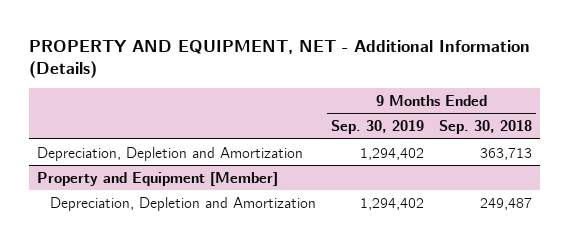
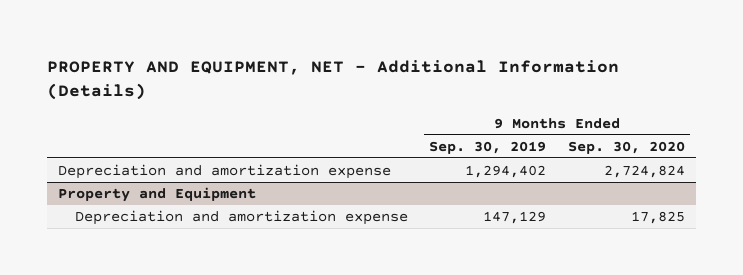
- | 9 Months Ended Sep. 30, 2019 | 9 Months Ended Sep. 30, 2018
+ | 9 Months Ended Sep. 30, 2019 | 9 Months Ended Sep. 30, 2020
- Depreciation, Depletion and Amortization | 1,294,402 | 363,713
- Property and Equipment [Member]
- Depreciation, Depletion and Amortization | 1,294,402 | 249,487
+ Depreciation and amortization expense | 1,294,402 | 2,724,824
+ Property and Equipment
+ Depreciation and amortization expense | 147,129 | 17,825

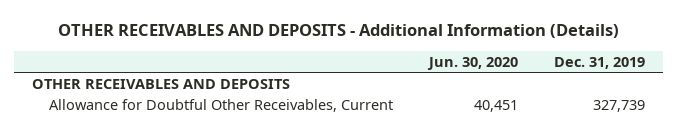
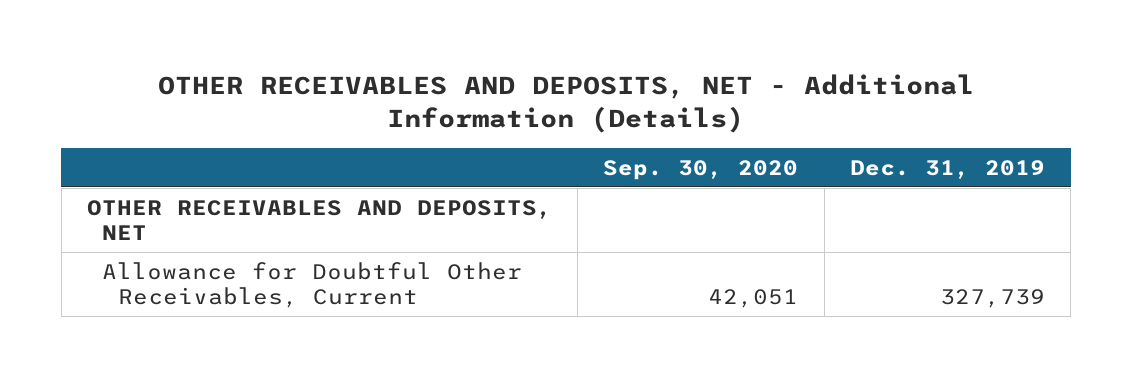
- OTHER RECEIVABLES AND DEPOSITS - Additional Information (Details)
+ OTHER RECEIVABLES AND DEPOSITS, NET - Additional Information (Details)
- | Jun. 30, 2020 | Dec. 31, 2019
+ | Sep. 30, 2020 | Dec. 31, 2019
- OTHER RECEIVABLES AND DEPOSITS
+ OTHER RECEIVABLES AND DEPOSITS, NET

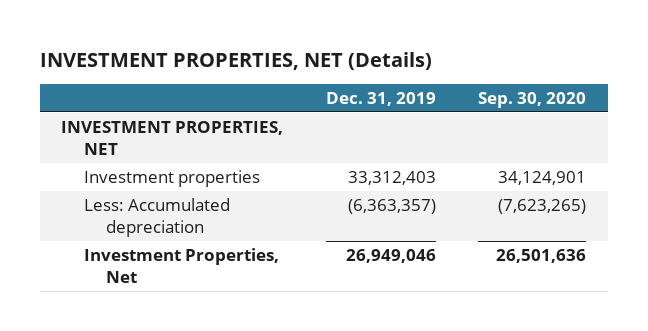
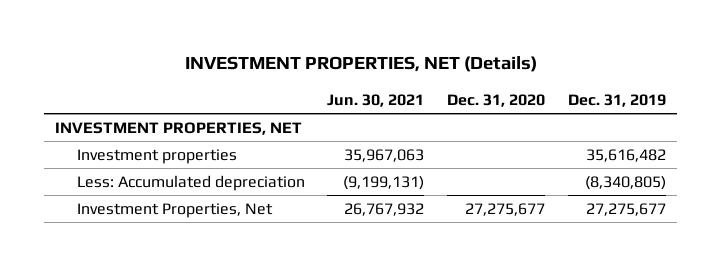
- | Dec. 31, 2019 | Sep. 30, 2020
+ | Jun. 30, 2021 | Dec. 31, 2020 | Dec. 31, 2019
- Investment properties | 33,312,403 | 34,124,901
- Less: Accumulated depreciation | (6,363,357) | (7,623,265)
- Investment Properties, Net | 26,949,046 | 26,501,636
+ Investment properties | 35,967,063 | | 35,616,482
+ Less: Accumulated depreciation | (9,199,131) | | (8,340,805)
+ Investment Properties, Net | 26,767,932 | 27,275,677 | 27,275,677

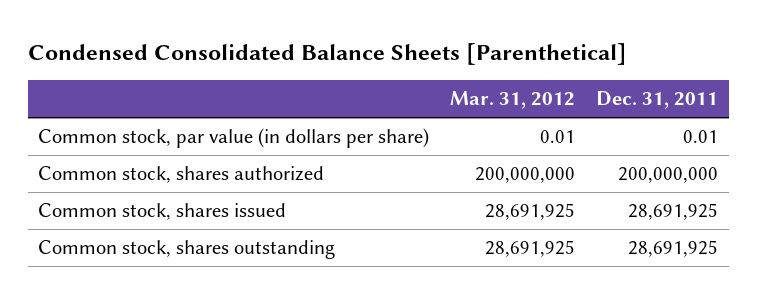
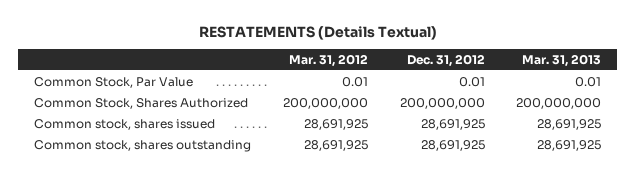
- Condensed Consolidated Balance Sheets [Parenthetical]
+ RESTATEMENTS (Details Textual)
- | Mar. 31, 2012 | Dec. 31, 2011
+ | Mar. 31, 2012 | Dec. 31, 2012 | Mar. 31, 2013
- Common stock, par value (in dollars per share) | 0.01 | 0.01
- Common stock, shares authorized | 200,000,000 | 200,000,000
+ Common Stock, Par Value | 0.01 | 0.01 | 0.01
+ Common Stock, Shares Authorized | 200,000,000 | 200,000,000 | 200,000,000

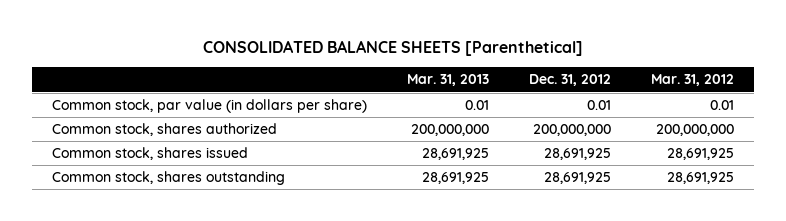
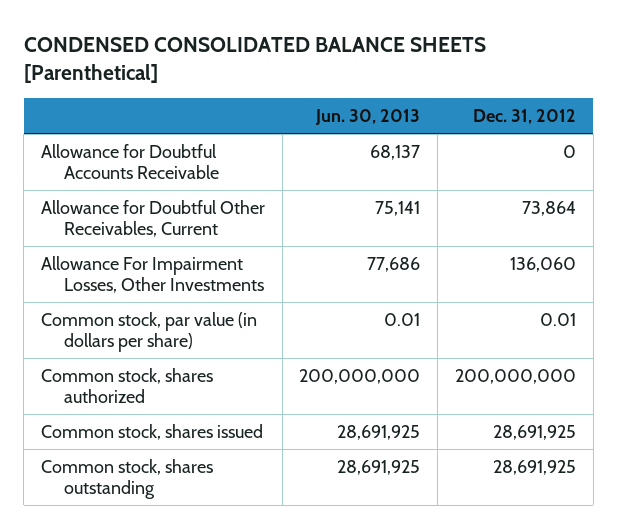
- CONSOLIDATED BALANCE SHEETS [Parenthetical]
+ CONDENSED CONSOLIDATED BALANCE SHEETS [Parenthetical]
- | Mar. 31, 2013 | Dec. 31, 2012 | Mar. 31, 2012
+ | Jun. 30, 2013 | Dec. 31, 2012
+ Allowance for Doubtful Accounts Receivable | 68,137 | 0
+ Allowance for Doubtful Other Receivables, Current | 75,141 | 73,864
+ Allowance For Impairment Losses, Other Investments | 77,686 | 136,060

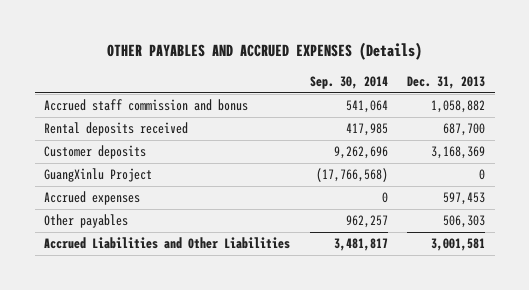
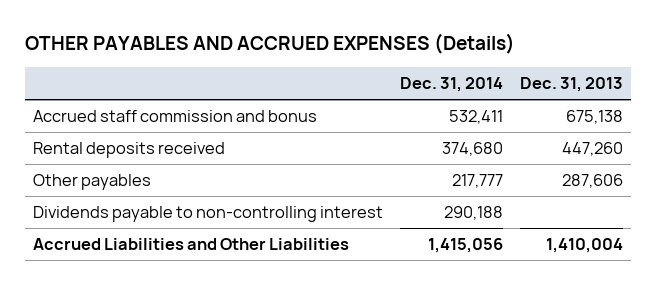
- | Sep. 30, 2014 | Dec. 31, 2013
+ | Dec. 31, 2014 | Dec. 31, 2013
- Accrued staff commission and bonus | 541,064 | 1,058,882
- Rental deposits received | 417,985 | 687,700
- Customer deposits | 9,262,696 | 3,168,369
- GuangXinlu Project | (17,766,568) | 0
- Accrued expenses | 0 | 597,453
- Other payables | 962,257 | 506,303
- Accrued Liabilities and Other Liabilities | 3,481,817 | 3,001,581
+ Accrued staff commission and bonus | 532,411 | 675,138
+ Rental deposits received | 374,680 | 447,260
+ Other payables | 217,777 | 287,606
+ Dividends payable to non-controlling interest | 290,188 |
+ Accrued Liabilities and Other Liabilities | 1,415,056 | 1,410,004

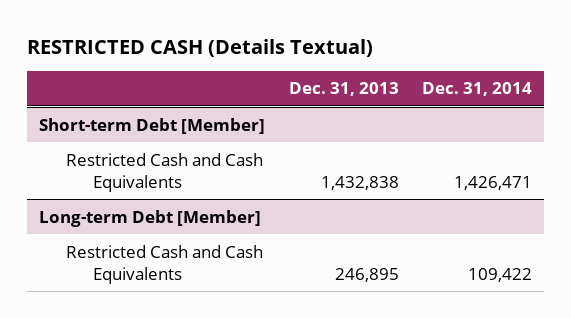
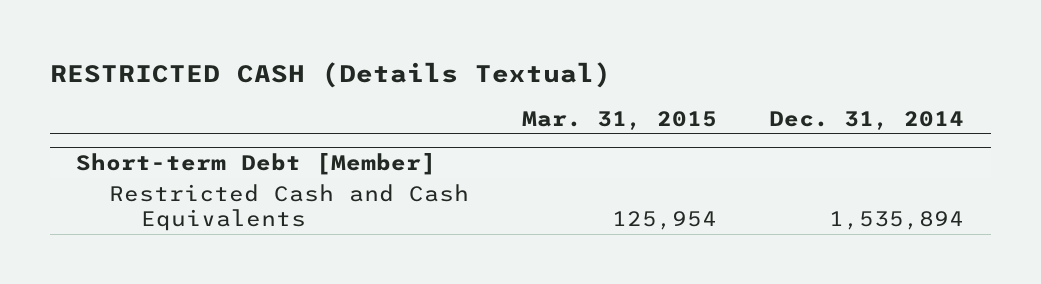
- | Dec. 31, 2013 | Dec. 31, 2014
+ | Mar. 31, 2015 | Dec. 31, 2014
@ Short-term Debt [Member]
- Restricted Cash and Cash Equivalents | 1,432,838 | 1,426,471
- Long-term Debt [Member]
- Restricted Cash and Cash Equivalents | 246,895 | 109,422
@ Short-term Debt [Member]
+ Restricted Cash and Cash Equivalents | 125,954 | 1,535,894

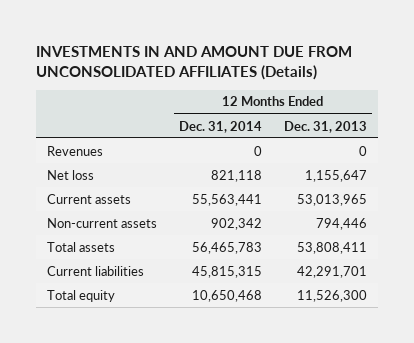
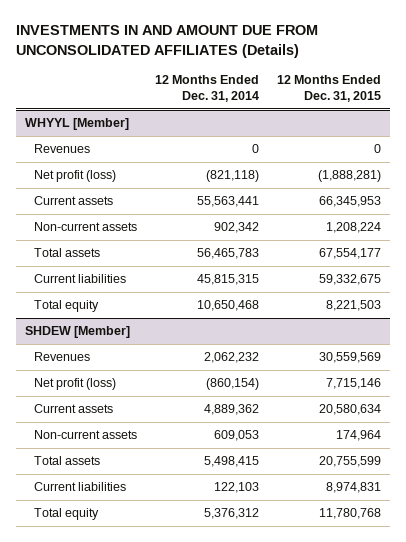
- | 12 Months Ended Dec. 31, 2014 | 12 Months Ended Dec. 31, 2013
+ | 12 Months Ended Dec. 31, 2014 | 12 Months Ended Dec. 31, 2015
+ WHYYL [Member]
- Net loss | 821,118 | 1,155,647
+ Net profit (loss) | (821,118) | (1,888,281)
+ SHDEW [Member]
+ Revenues | 2,062,232 | 30,559,569
+ Net profit (loss) | (860,154) | 7,715,146
+ Current assets | 4,889,362 | 20,580,634
+ Non-current assets | 609,053 | 174,964
+ Total assets | 5,498,415 | 20,755,599
+ Current liabilities | 122,103 | 8,974,831
+ Total equity | 5,376,312 | 11,780,768

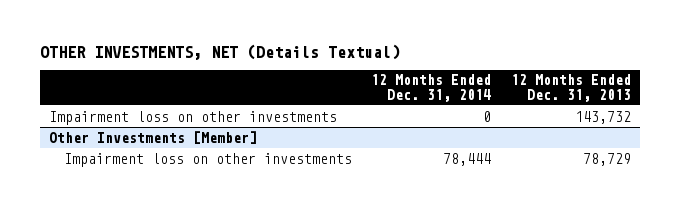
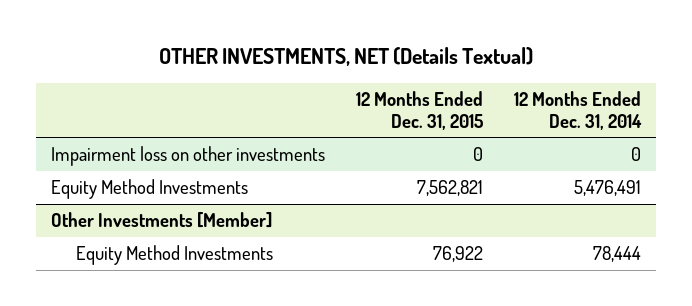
- | 12 Months Ended Dec. 31, 2014 | 12 Months Ended Dec. 31, 2013
+ | 12 Months Ended Dec. 31, 2015 | 12 Months Ended Dec. 31, 2014
+ Equity Method Investments | 7,562,821 | 5,476,491
@ Other Investments [Member]
- Impairment loss on other investments | 78,444 | 78,729
+ Equity Method Investments | 76,922 | 78,444

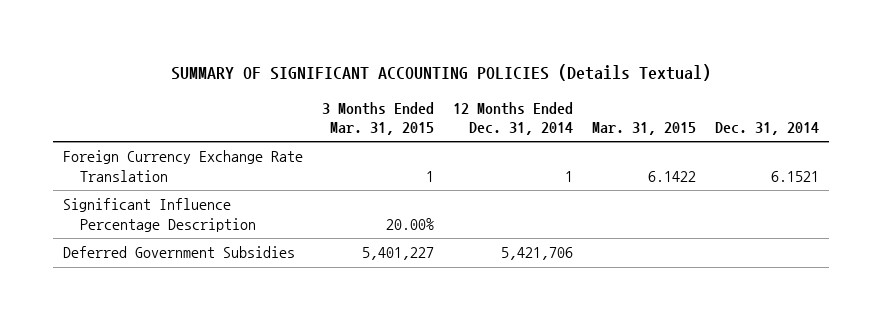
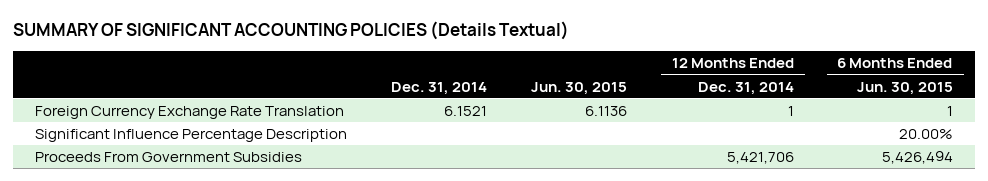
- | 3 Months Ended Mar. 31, 2015 | 12 Months Ended Dec. 31, 2014 | Mar. 31, 2015 | Dec. 31, 2014
+ | Dec. 31, 2014 | Jun. 30, 2015 | 12 Months Ended Dec. 31, 2014 | 6 Months Ended Jun. 30, 2015
- Deferred Government Subsidies | 5,401,227 | 5,421,706 | |
+ Proceeds From Government Subsidies | | | 5,421,706 | 5,426,494

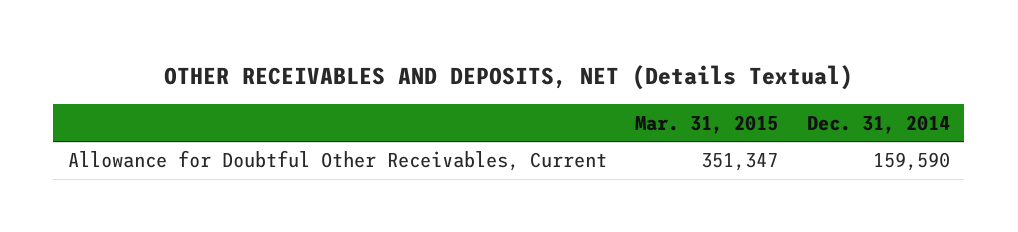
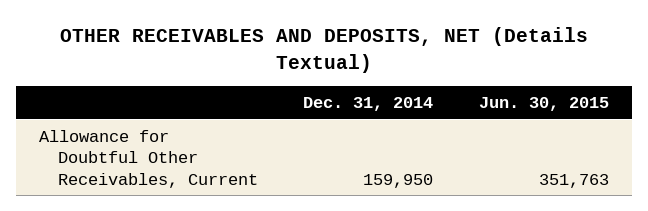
- | Mar. 31, 2015 | Dec. 31, 2014
+ | Dec. 31, 2014 | Jun. 30, 2015
- Allowance for Doubtful Other Receivables, Current | 351,347 | 159,590
+ Allowance for Doubtful Other Receivables, Current | 159,950 | 351,763

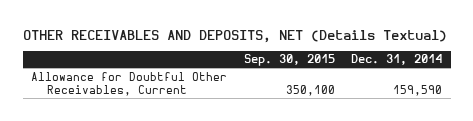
- | Dec. 31, 2014 | Jun. 30, 2015
+ | Sep. 30, 2015 | Dec. 31, 2014
- Allowance for Doubtful Other Receivables, Current | 159,950 | 351,763
+ Allowance for Doubtful Other Receivables, Current | 350,100 | 159,590

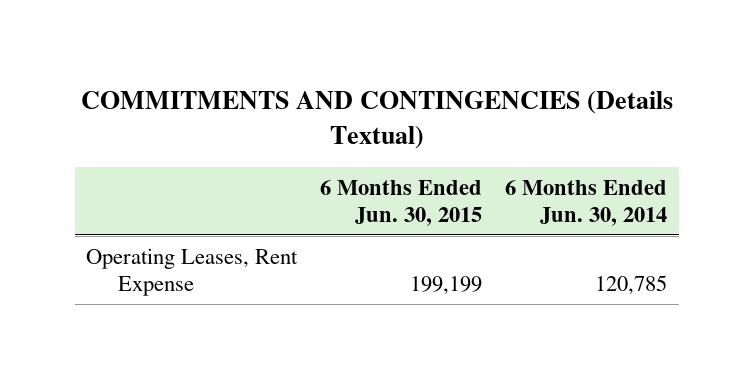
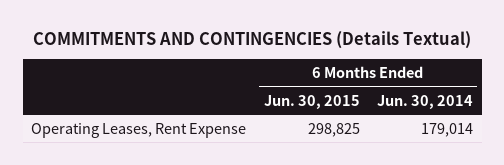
- Operating Leases, Rent Expense | 199,199 | 120,785
+ Operating Leases, Rent Expense | 298,825 | 179,014

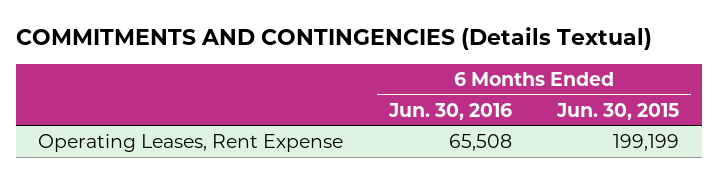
- | 6 Months Ended Jun. 30, 2015 | 6 Months Ended Jun. 30, 2014
+ | 6 Months Ended Jun. 30, 2016 | 6 Months Ended Jun. 30, 2015
- Operating Leases, Rent Expense | 298,825 | 179,014
+ Operating Leases, Rent Expense | 65,508 | 199,199

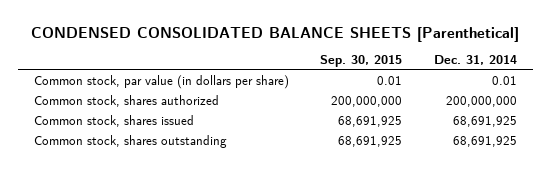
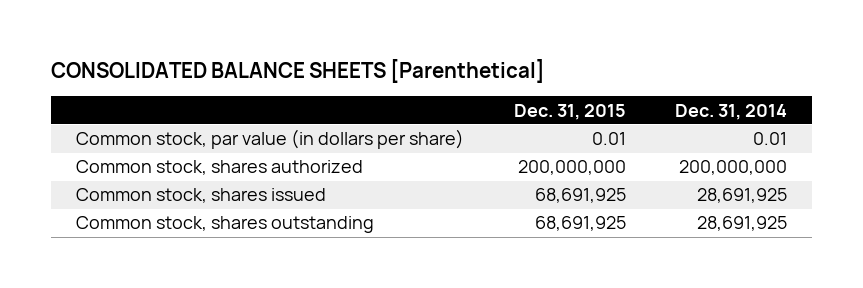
- CONDENSED CONSOLIDATED BALANCE SHEETS [Parenthetical]
+ CONSOLIDATED BALANCE SHEETS [Parenthetical]
- | Sep. 30, 2015 | Dec. 31, 2014
+ | Dec. 31, 2015 | Dec. 31, 2014
- Common stock, shares issued | 68,691,925 | 68,691,925
- Common stock, shares outstanding | 68,691,925 | 68,691,925
+ Common stock, shares issued | 68,691,925 | 28,691,925
+ Common stock, shares outstanding | 68,691,925 | 28,691,925

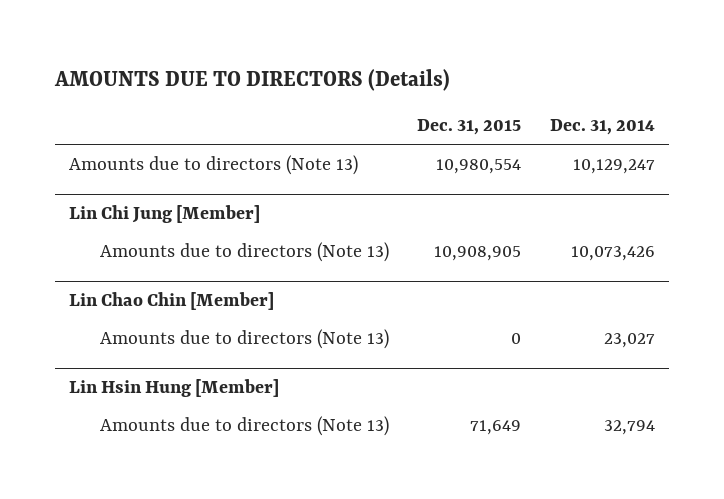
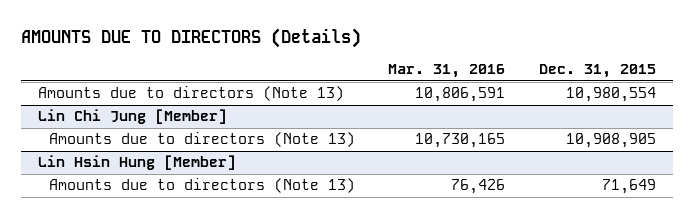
- | Dec. 31, 2015 | Dec. 31, 2014
+ | Mar. 31, 2016 | Dec. 31, 2015
- Lin Chao Chin [Member]
- Amounts due to directors (Note 13) | 0 | 23,027

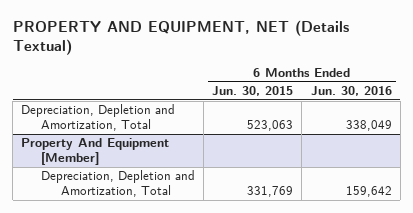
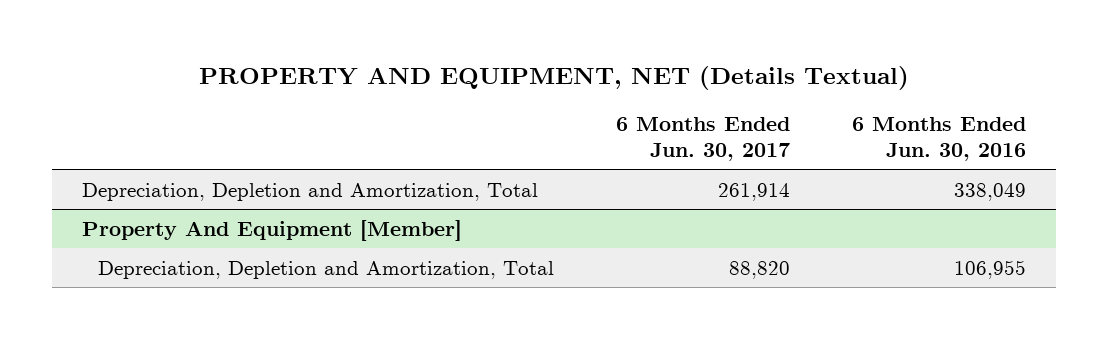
- | 6 Months Ended Jun. 30, 2015 | 6 Months Ended Jun. 30, 2016
+ | 6 Months Ended Jun. 30, 2017 | 6 Months Ended Jun. 30, 2016
@ Property And Equipment [Member]
- Depreciation, Depletion and Amortization, Total | 331,769 | 159,642
+ Depreciation, Depletion and Amortization, Total | 88,820 | 106,955

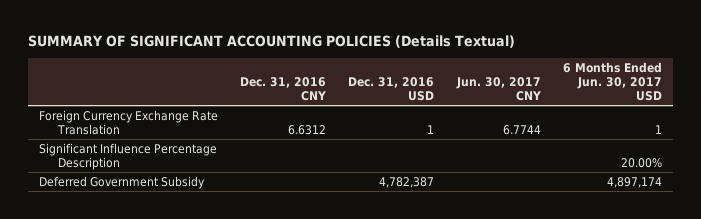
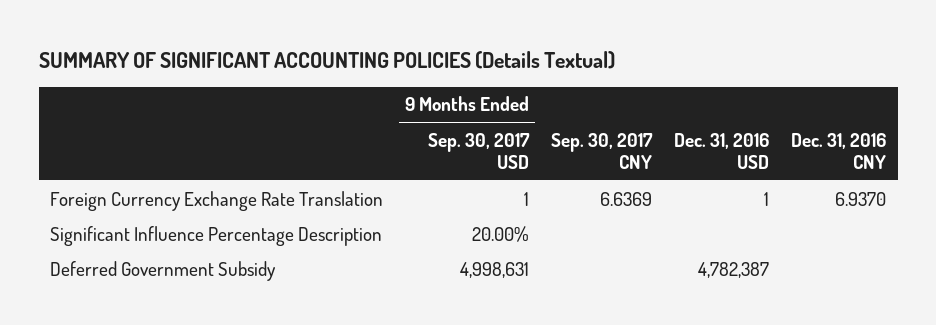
- | Dec. 31, 2016 CNY | Dec. 31, 2016 USD | Jun. 30, 2017 CNY | 6 Months Ended Jun. 30, 2017 USD
+ | 9 Months Ended Sep. 30, 2017 USD | Sep. 30, 2017 CNY | Dec. 31, 2016 USD | Dec. 31, 2016 CNY
- Foreign Currency Exchange Rate Translation | 6.6312 | 1 | 6.7744 | 1
+ Foreign Currency Exchange Rate Translation | 1 | 6.6369 | 1 | 6.9370

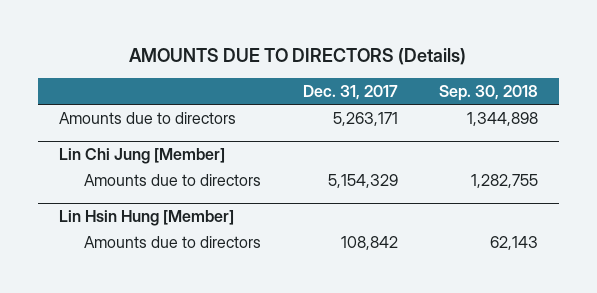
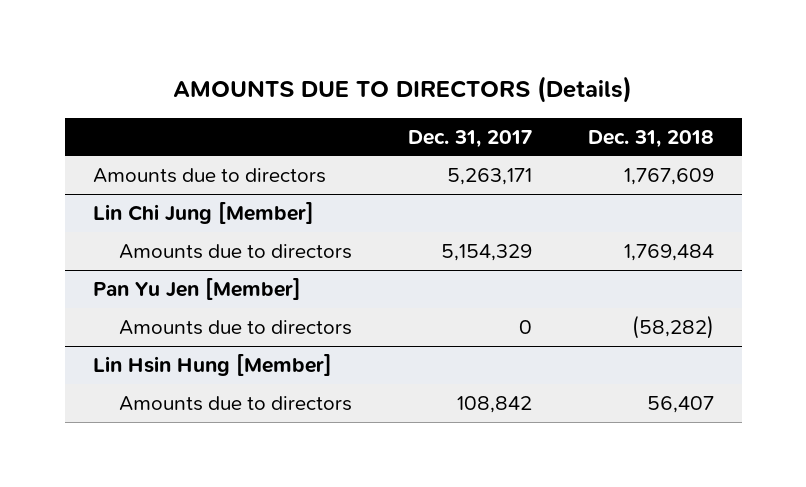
- | Dec. 31, 2017 | Sep. 30, 2018
+ | Dec. 31, 2017 | Dec. 31, 2018
+ Pan Yu Jen [Member]
+ Amounts due to directors | 0 | (58,282)

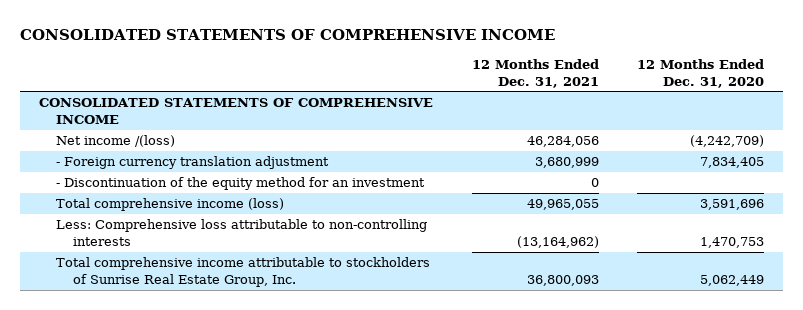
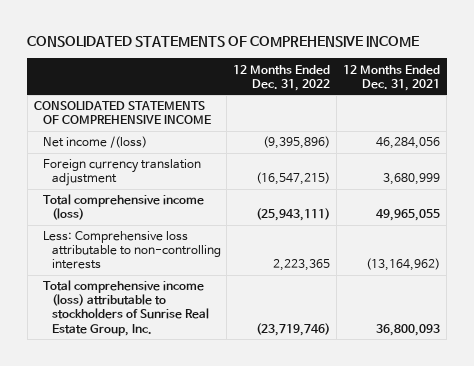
- | 12 Months Ended Dec. 31, 2021 | 12 Months Ended Dec. 31, 2020
+ | 12 Months Ended Dec. 31, 2022 | 12 Months Ended Dec. 31, 2021
- - Foreign currency translation adjustment | 3,680,999 | 7,834,405
- - Discontinuation of the equity method for an investment | 0 |
+ Foreign currency translation adjustment | (16,547,215) | 3,680,999
- Total comprehensive income attributable to stockholders of Sunrise Real Estate Group, Inc. | 36,800,093 | 5,062,449
+ Total comprehensive income (loss) attributable to stockholders of Sunrise Real Estate Group, Inc. | (23,719,746) | 36,800,093

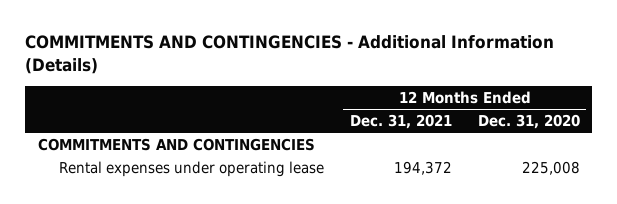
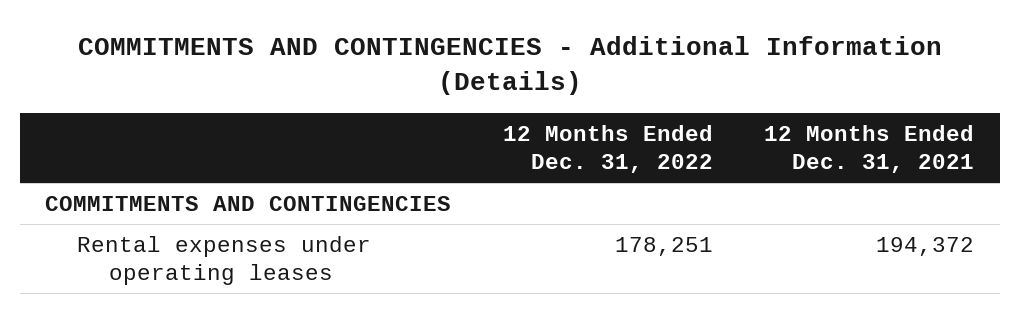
- | 12 Months Ended Dec. 31, 2021 | 12 Months Ended Dec. 31, 2020
+ | 12 Months Ended Dec. 31, 2022 | 12 Months Ended Dec. 31, 2021
- Rental expenses under operating lease | 194,372 | 225,008
+ Rental expenses under operating leases | 178,251 | 194,372

